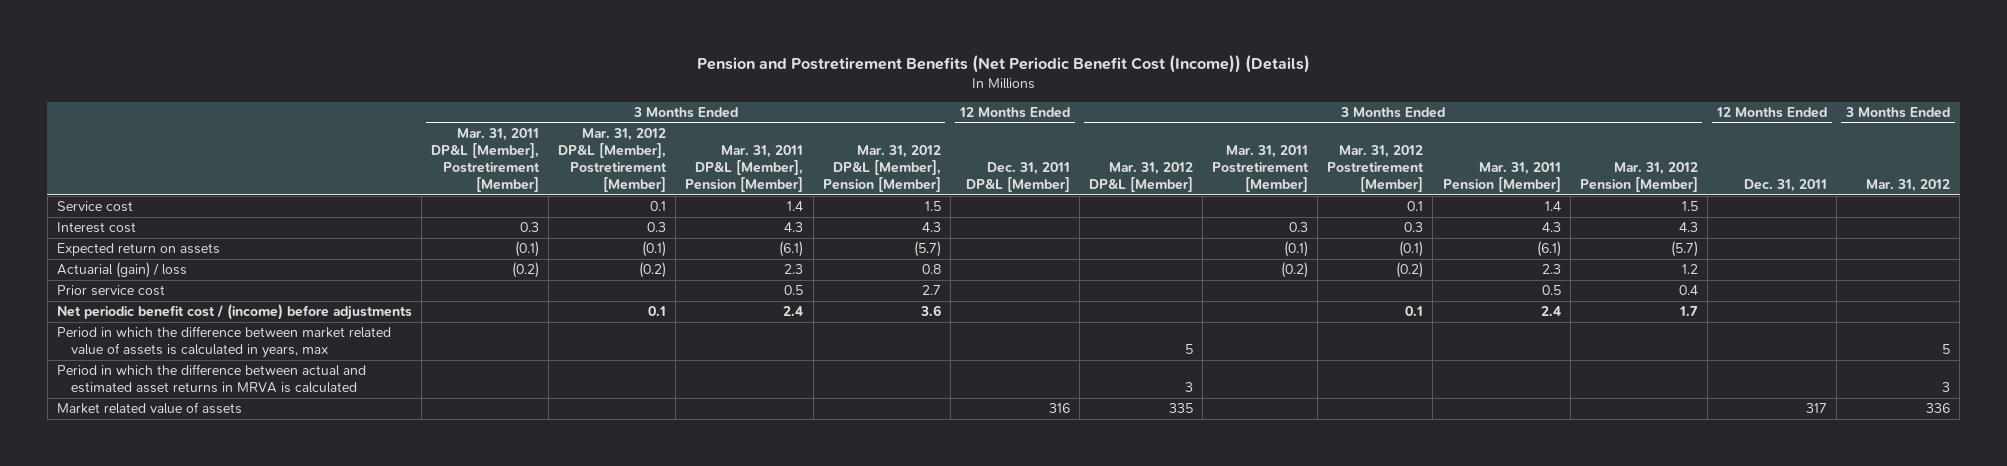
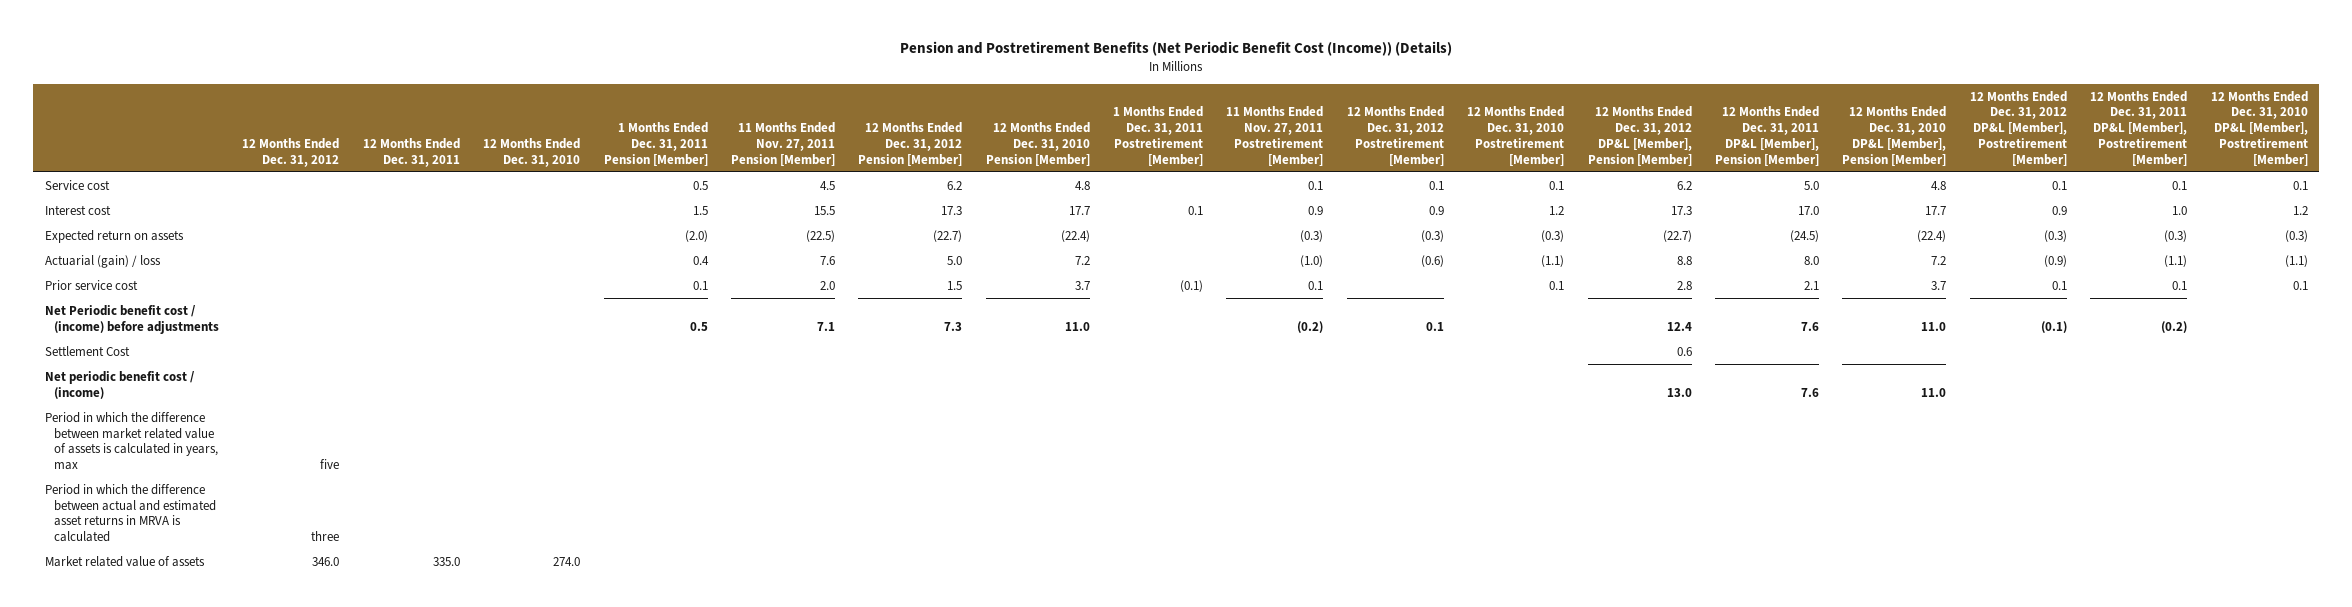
- | 3 Months Ended Mar. 31, 2011 DP&L [Member], Postretirement [Member] | 3 Months Ended Mar. 31, 2012 DP&L [Member], Postretirement [Member] | 3 Months Ended Mar. 31, 2011 DP&L [Member], Pension [Member] | 3 Months Ended Mar. 31, 2012 DP&L [Member], Pension [Member] | 12 Months Ended Dec. 31, 2011 DP&L [Member] | 3 Months Ended Mar. 31, 2012 DP&L [Member] | 3 Months Ended Mar. 31, 2011 Postretirement [Member] | 3 Months Ended Mar. 31, 2012 Postretirement [Member] | 3 Months Ended Mar. 31, 2011 Pension [Member] | 3 Months Ended Mar. 31, 2012 Pension [Member] | 12 Months Ended Dec. 31, 2011 | 3 Months Ended Mar. 31, 2012
+ | 12 Months Ended Dec. 31, 2012 | 12 Months Ended Dec. 31, 2011 | 12 Months Ended Dec. 31, 2010 | 1 Months Ended Dec. 31, 2011 Pension [Member] | 11 Months Ended Nov. 27, 2011 Pension [Member] | 12 Months Ended Dec. 31, 2012 Pension [Member] | 12 Months Ended Dec. 31, 2010 Pension [Member] | 1 Months Ended Dec. 31, 2011 Postretirement [Member] | 11 Months Ended Nov. 27, 2011 Postretirement [Member] | 12 Months Ended Dec. 31, 2012 Postretirement [Member] | 12 Months Ended Dec. 31, 2010 Postretirement [Member] | 12 Months Ended Dec. 31, 2012 DP&L [Member], Pension [Member] | 12 Months Ended Dec. 31, 2011 DP&L [Member], Pension [Member] | 12 Months Ended Dec. 31, 2010 DP&L [Member], Pension [Member] | 12 Months Ended Dec. 31, 2012 DP&L [Member], Postretirement [Member] | 12 Months Ended Dec. 31, 2011 DP&L [Member], Postretirement [Member] | 12 Months Ended Dec. 31, 2010 DP&L [Member], Postretirement [Member]
- Net periodic benefit cost / (income) before adjustments | | 0.1 | 2.4 | 3.6 | | | | 0.1 | 2.4 | 1.7 | |
+ Net Periodic benefit cost / (income) before adjustments | | | | 0.5 | 7.1 | 7.3 | 11.0 | | (0.2) | 0.1 | | 12.4 | 7.6 | 11.0 | (0.1) | (0.2) |
+ Settlement Cost | | | | | | | | | | | | 0.6 | | | | |
+ Net periodic benefit cost / (income) | | | | | | | | | | | | 13.0 | 7.6 | 11.0 | | |
- Market related value of assets | | | | | 316 | 335 | | | | | 317 | 336
+ Market related value of assets | 346.0 | 335.0 | 274.0 | | | | | | | | | | | | | |

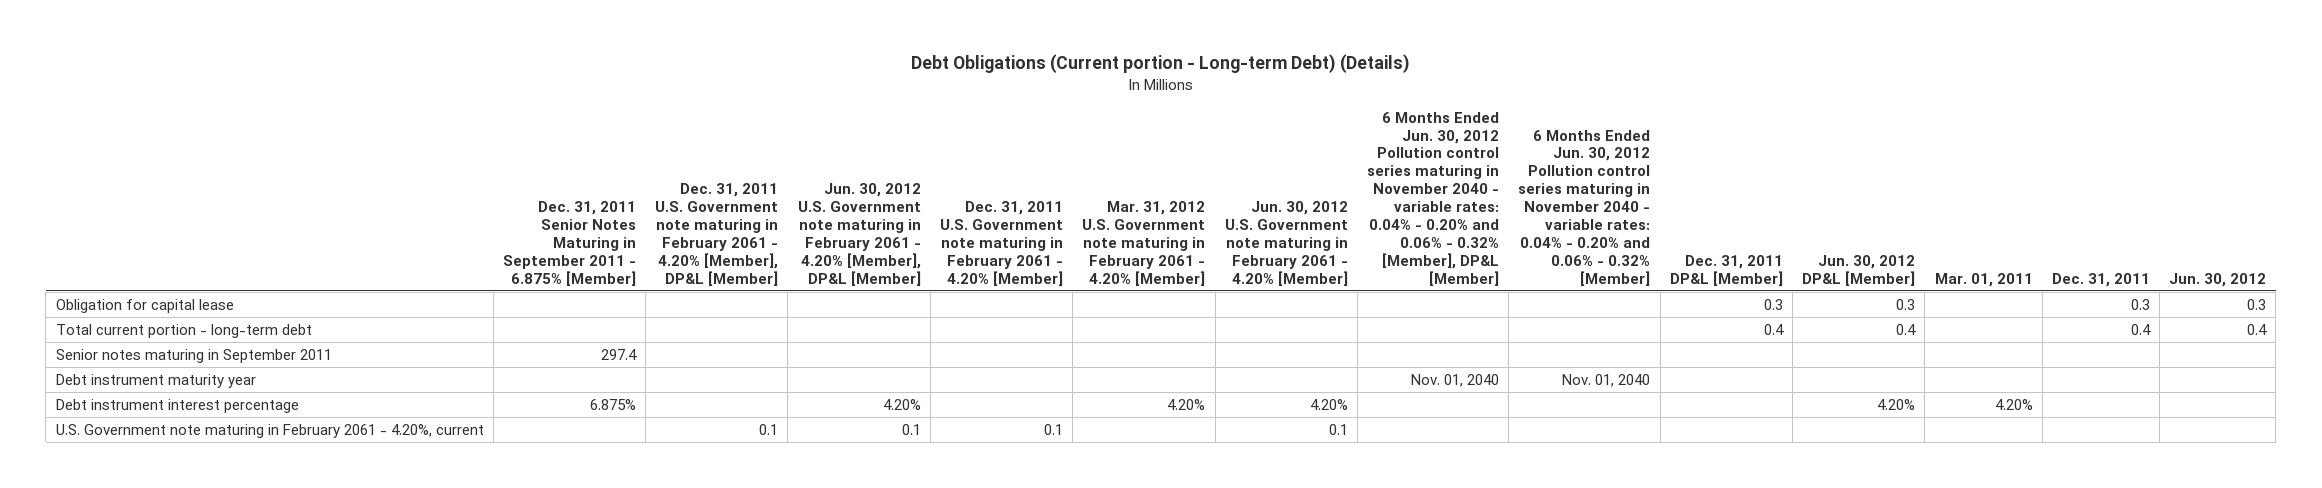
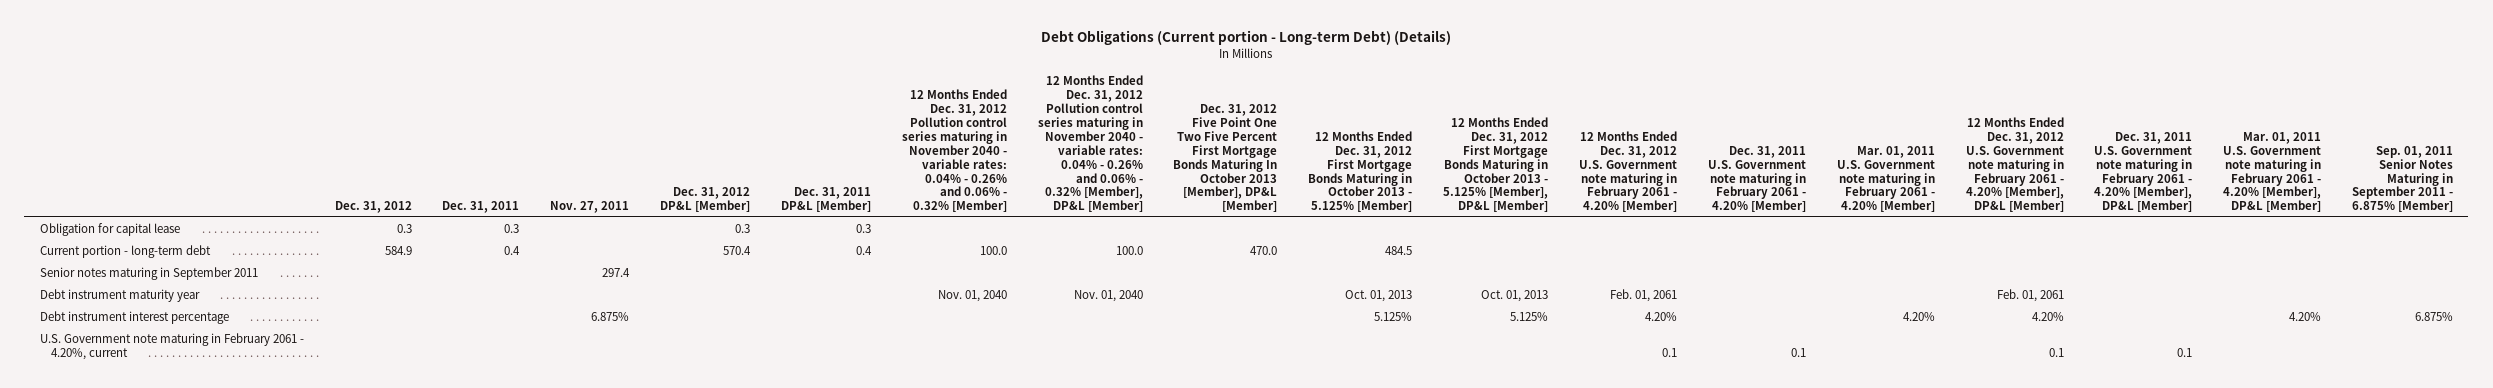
- | Dec. 31, 2011 Senior Notes Maturing in September 2011 - 6.875% [Member] | Dec. 31, 2011 U.S. Government note maturing in February 2061 - 4.20% [Member], DP&L [Member] | Jun. 30, 2012 U.S. Government note maturing in February 2061 - 4.20% [Member], DP&L [Member] | Dec. 31, 2011 U.S. Government note maturing in February 2061 - 4.20% [Member] | Mar. 31, 2012 U.S. Government note maturing in February 2061 - 4.20% [Member] | Jun. 30, 2012 U.S. Government note maturing in February 2061 - 4.20% [Member] | 6 Months Ended Jun. 30, 2012 Pollution control series maturing in November 2040 - variable rates: 0.04% - 0.20% and 0.06% - 0.32% [Member], DP&L [Member] | 6 Months Ended Jun. 30, 2012 Pollution control series maturing in November 2040 - variable rates: 0.04% - 0.20% and 0.06% - 0.32% [Member] | Dec. 31, 2011 DP&L [Member] | Jun. 30, 2012 DP&L [Member] | Mar. 01, 2011 | Dec. 31, 2011 | Jun. 30, 2012
+ | Dec. 31, 2012 | Dec. 31, 2011 | Nov. 27, 2011 | Dec. 31, 2012 DP&L [Member] | Dec. 31, 2011 DP&L [Member] | 12 Months Ended Dec. 31, 2012 Pollution control series maturing in November 2040 - variable rates: 0.04% - 0.26% and 0.06% - 0.32% [Member] | 12 Months Ended Dec. 31, 2012 Pollution control series maturing in November 2040 - variable rates: 0.04% - 0.26% and 0.06% - 0.32% [Member], DP&L [Member] | Dec. 31, 2012 Five Point One Two Five Percent First Mortgage Bonds Maturing In October 2013 [Member], DP&L [Member] | 12 Months Ended Dec. 31, 2012 First Mortgage Bonds Maturing in October 2013 - 5.125% [Member] | 12 Months Ended Dec. 31, 2012 First Mortgage Bonds Maturing in October 2013 - 5.125% [Member], DP&L [Member] | 12 Months Ended Dec. 31, 2012 U.S. Government note maturing in February 2061 - 4.20% [Member] | Dec. 31, 2011 U.S. Government note maturing in February 2061 - 4.20% [Member] | Mar. 01, 2011 U.S. Government note maturing in February 2061 - 4.20% [Member] | 12 Months Ended Dec. 31, 2012 U.S. Government note maturing in February 2061 - 4.20% [Member], DP&L [Member] | Dec. 31, 2011 U.S. Government note maturing in February 2061 - 4.20% [Member], DP&L [Member] | Mar. 01, 2011 U.S. Government note maturing in February 2061 - 4.20% [Member], DP&L [Member] | Sep. 01, 2011 Senior Notes Maturing in September 2011 - 6.875% [Member]
- Total current portion - long-term debt | | | | | | | | | 0.4 | 0.4 | | 0.4 | 0.4
+ Current portion - long-term debt | 584.9 | 0.4 | | 570.4 | 0.4 | 100.0 | 100.0 | 470.0 | 484.5 | | | | | | | |

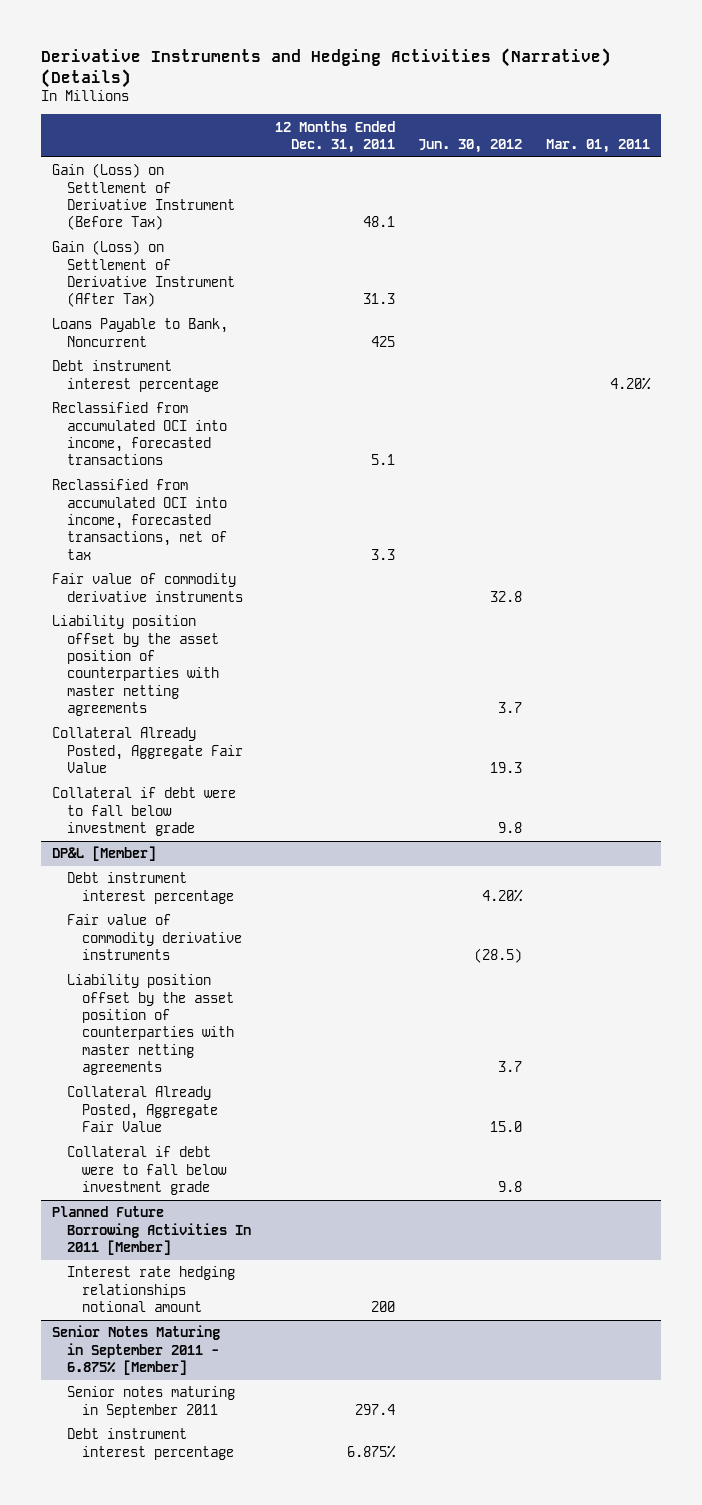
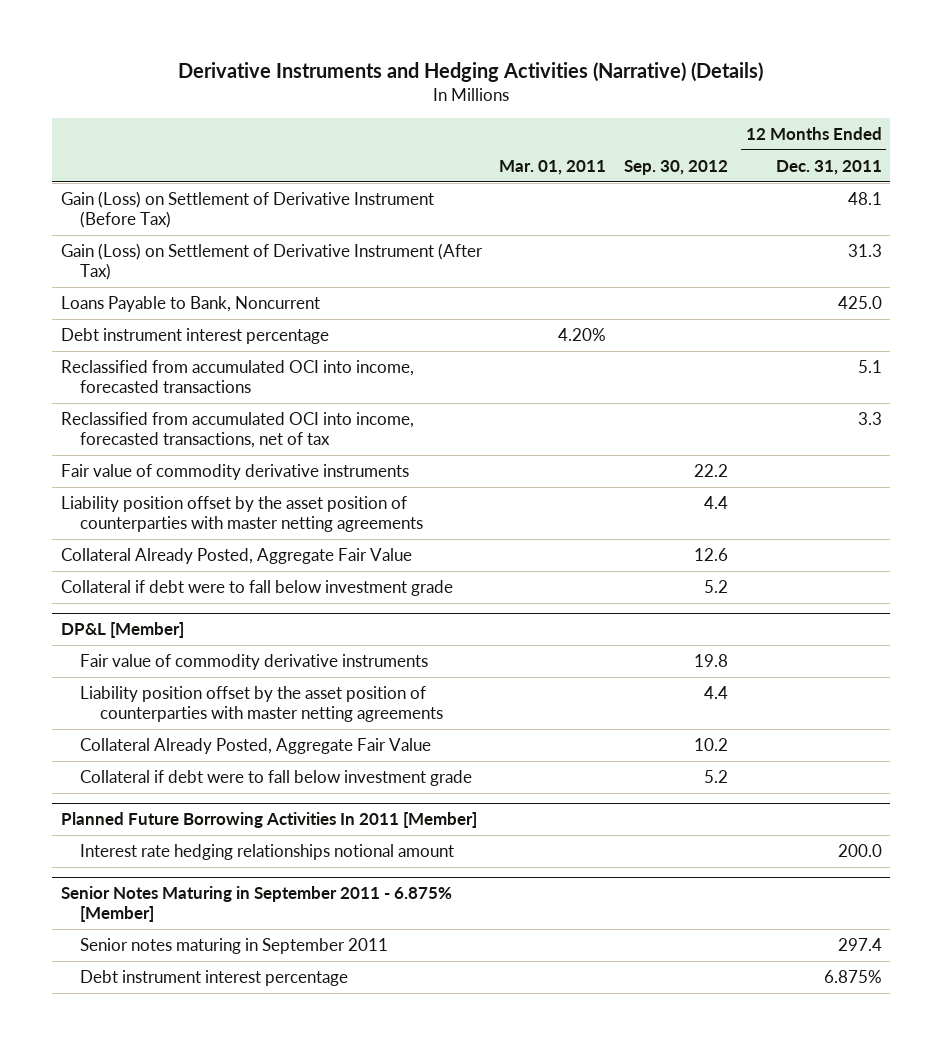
- | 12 Months Ended Dec. 31, 2011 | Jun. 30, 2012 | Mar. 01, 2011
+ | Mar. 01, 2011 | Sep. 30, 2012 | 12 Months Ended Dec. 31, 2011
- Loans Payable to Bank, Noncurrent | 425 | |
+ Loans Payable to Bank, Noncurrent | | | 425.0
@ DP&L [Member]
- Debt instrument interest percentage | | 4.20% |
@ Planned Future Borrowing Activities In 2011 [Member]
- Interest rate hedging relationships notional amount | 200 | |
+ Interest rate hedging relationships notional amount | | | 200.0

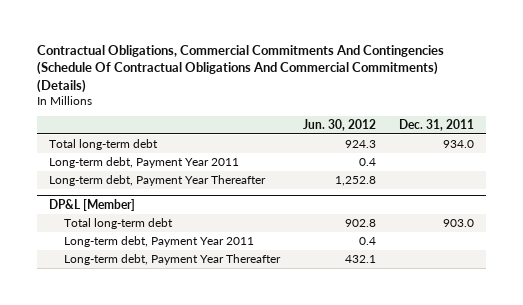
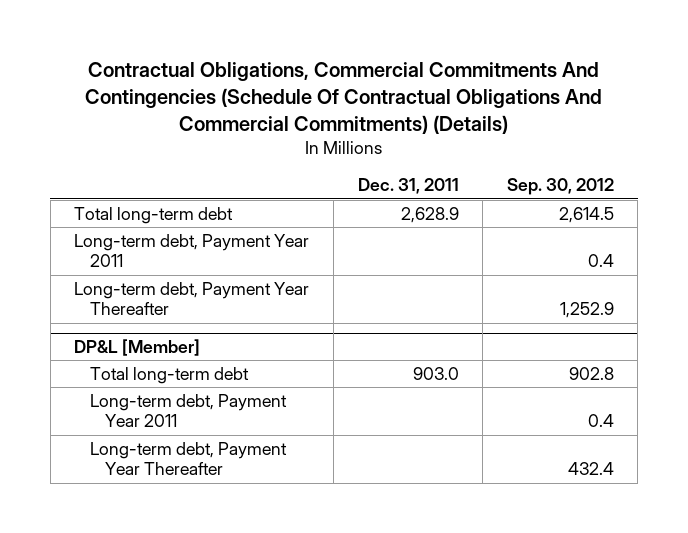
- | Jun. 30, 2012 | Dec. 31, 2011
+ | Dec. 31, 2011 | Sep. 30, 2012
- Total long-term debt | 924.3 | 934.0
+ Total long-term debt | 2,628.9 | 2,614.5

